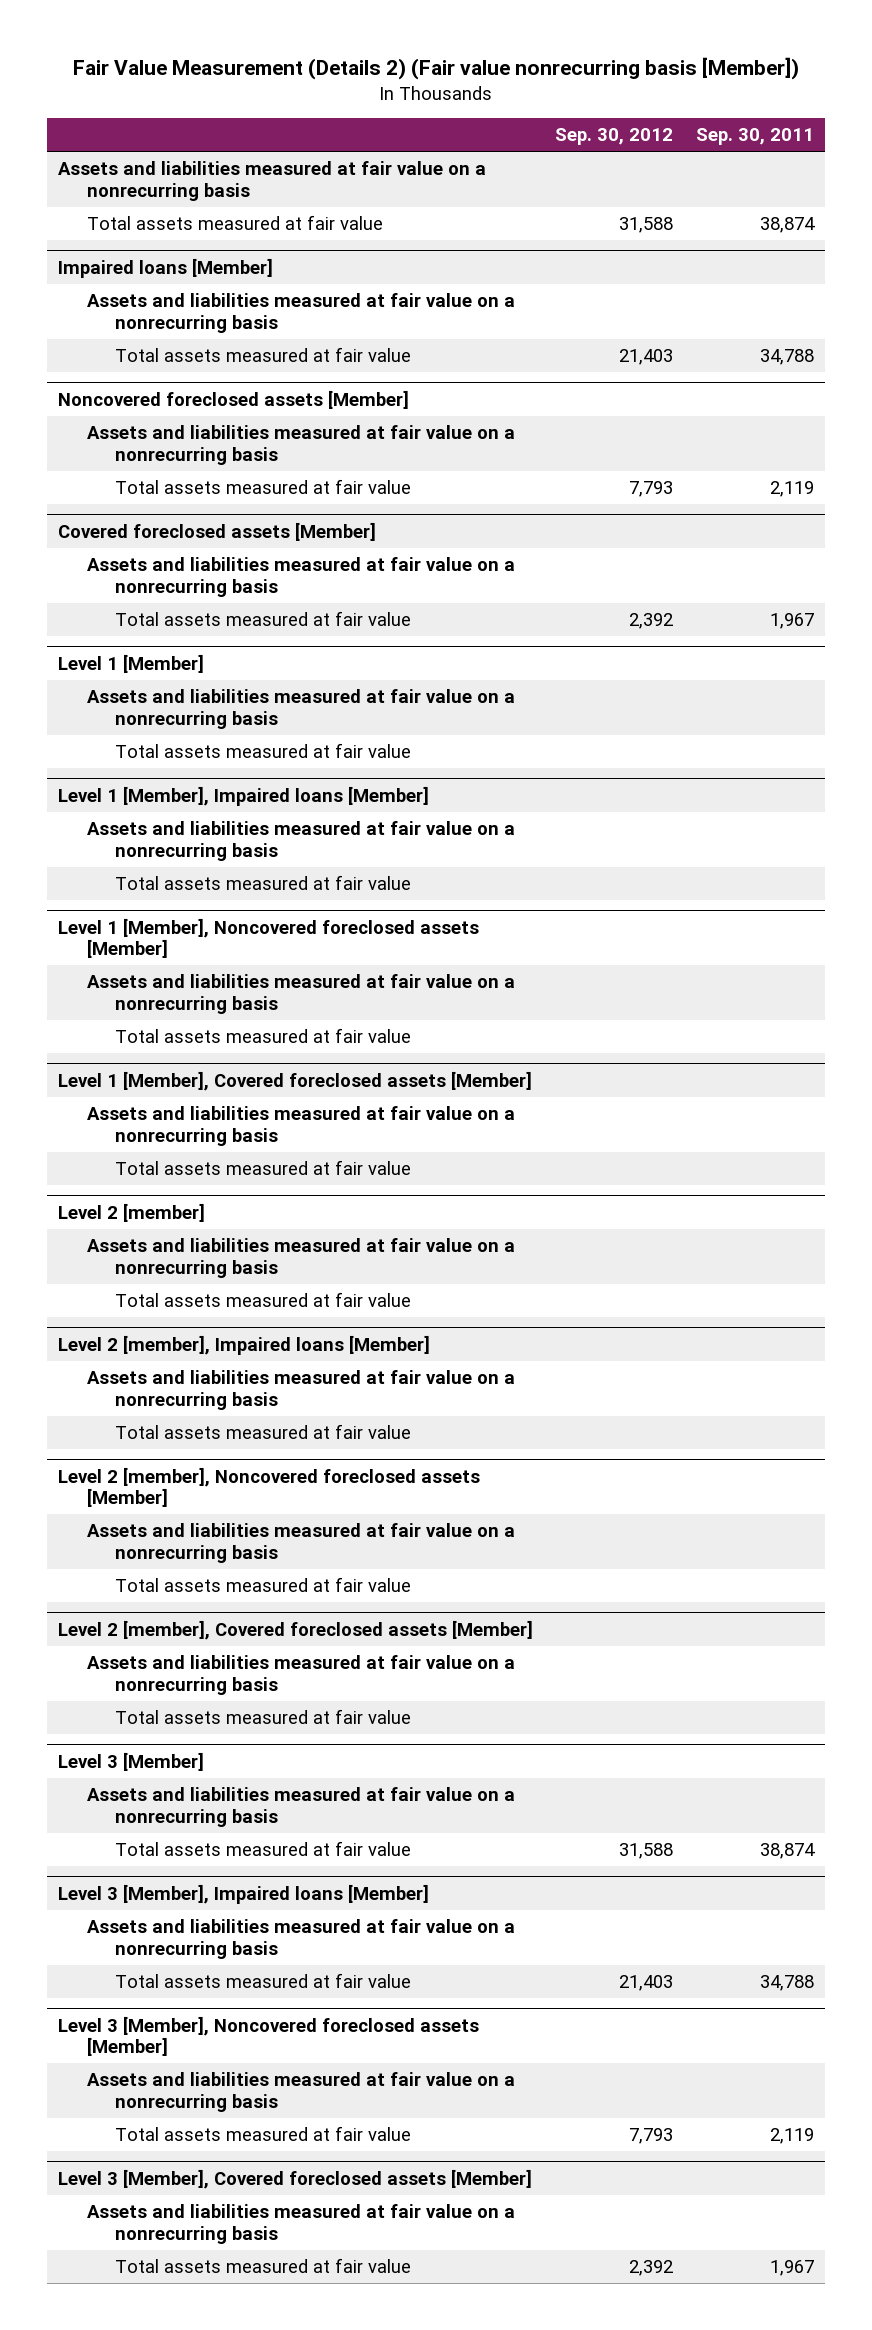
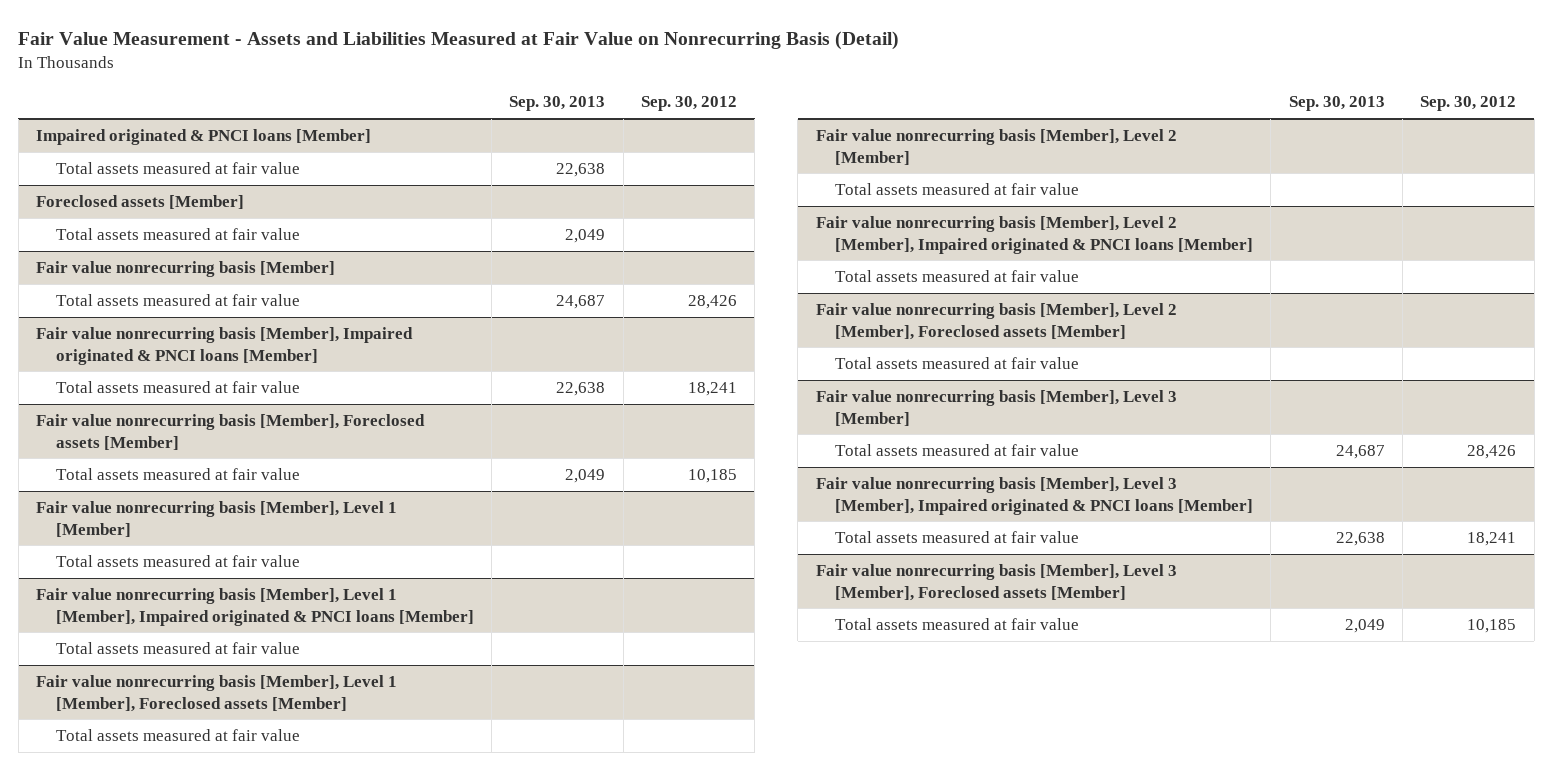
- Fair Value Measurement (Details 2) (Fair value nonrecurring basis [Member])
+ Fair Value Measurement - Assets and Liabilities Measured at Fair Value on Nonrecurring Basis (Detail)
- | Sep. 30, 2012 | Sep. 30, 2011
+ | Sep. 30, 2013 | Sep. 30, 2012
- Assets and liabilities measured at fair value on a nonrecurring basis
- Total assets measured at fair value | 31,588 | 38,874
- Impaired loans [Member]
- Assets and liabilities measured at fair value on a nonrecurring basis
- Total assets measured at fair value | 21,403 | 34,788
- Noncovered foreclosed assets [Member]
- Assets and liabilities measured at fair value on a nonrecurring basis
- Total assets measured at fair value | 7,793 | 2,119
- Covered foreclosed assets [Member]
- Assets and liabilities measured at fair value on a nonrecurring basis
- Total assets measured at fair value | 2,392 | 1,967
- Level 1 [Member]
- Assets and liabilities measured at fair value on a nonrecurring basis
+ Impaired originated & PNCI loans [Member]
- Level 1 [Member], Impaired loans [Member]
- Assets and liabilities measured at fair value on a nonrecurring basis
+ Foreclosed assets [Member]
- Level 1 [Member], Noncovered foreclosed assets [Member]
- Assets and liabilities measured at fair value on a nonrecurring basis
+ Fair value nonrecurring basis [Member]
+ Total assets measured at fair value | 24,687 | 28,426
+ Fair value nonrecurring basis [Member], Impaired originated & PNCI loans [Member]
+ Total assets measured at fair value | 22,638 | 18,241
+ Fair value nonrecurring basis [Member], Foreclosed assets [Member]
+ Total assets measured at fair value | 2,049 | 10,185
+ Fair value nonrecurring basis [Member], Level 1 [Member]
- Level 1 [Member], Covered foreclosed assets [Member]
- Assets and liabilities measured at fair value on a nonrecurring basis
+ Fair value nonrecurring basis [Member], Level 1 [Member], Impaired originated & PNCI loans [Member]
- Level 2 [member]
- Assets and liabilities measured at fair value on a nonrecurring basis
+ Fair value nonrecurring basis [Member], Level 1 [Member], Foreclosed assets [Member]
- Level 2 [member], Impaired loans [Member]
- Assets and liabilities measured at fair value on a nonrecurring basis
+ Fair value nonrecurring basis [Member], Level 2 [Member]
- Level 2 [member], Noncovered foreclosed assets [Member]
- Assets and liabilities measured at fair value on a nonrecurring basis
+ Fair value nonrecurring basis [Member], Level 2 [Member], Impaired originated & PNCI loans [Member]
- Level 2 [member], Covered foreclosed assets [Member]
- Assets and liabilities measured at fair value on a nonrecurring basis
+ Fair value nonrecurring basis [Member], Level 2 [Member], Foreclosed assets [Member]
- Level 3 [Member]
- Assets and liabilities measured at fair value on a nonrecurring basis
- Total assets measured at fair value | 31,588 | 38,874
- Level 3 [Member], Impaired loans [Member]
- Assets and liabilities measured at fair value on a nonrecurring basis
- Total assets measured at fair value | 21,403 | 34,788
- Level 3 [Member], Noncovered foreclosed assets [Member]
- Assets and liabilities measured at fair value on a nonrecurring basis
- Total assets measured at fair value | 7,793 | 2,119
- Level 3 [Member], Covered foreclosed assets [Member]
- Assets and liabilities measured at fair value on a nonrecurring basis
- Total assets measured at fair value | 2,392 | 1,967
+ Fair value nonrecurring basis [Member], Level 3 [Member]
+ Total assets measured at fair value | 24,687 | 28,426
+ Fair value nonrecurring basis [Member], Level 3 [Member], Impaired originated & PNCI loans [Member]
+ Total assets measured at fair value | 22,638 | 18,241
+ Fair value nonrecurring basis [Member], Level 3 [Member], Foreclosed assets [Member]
+ Total assets measured at fair value | 2,049 | 10,185

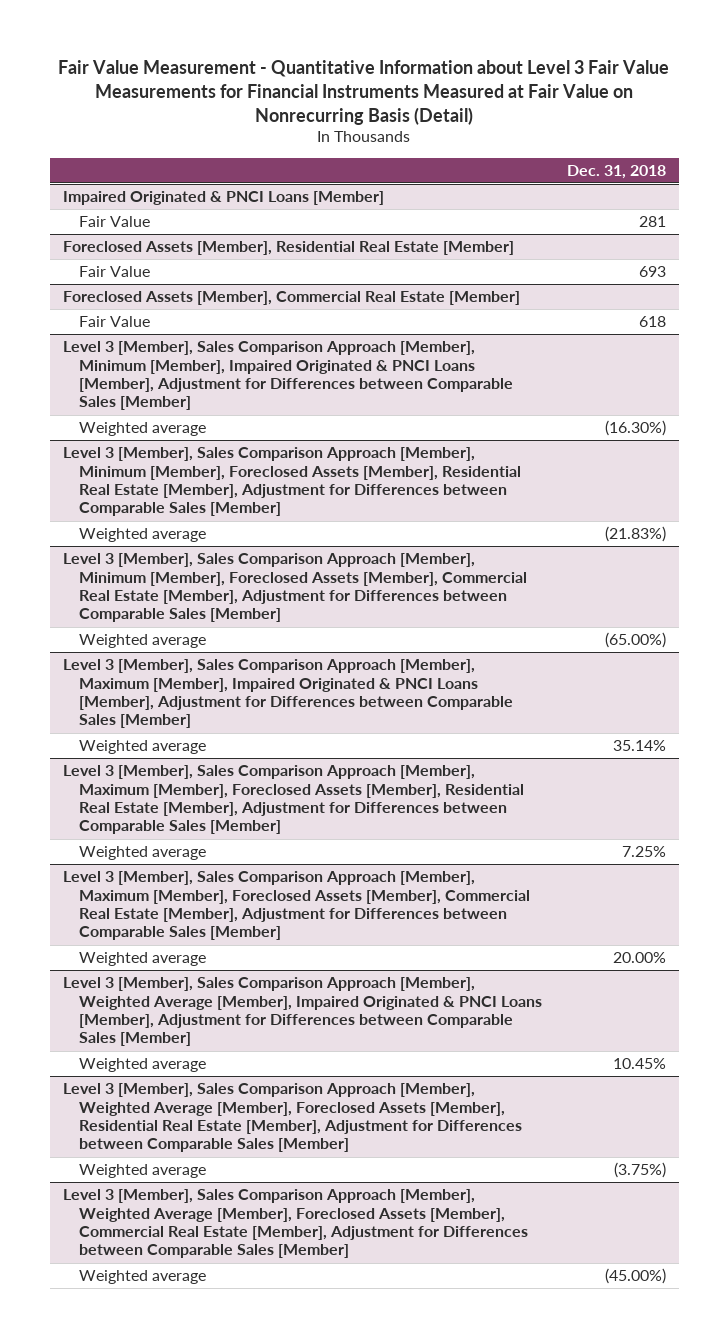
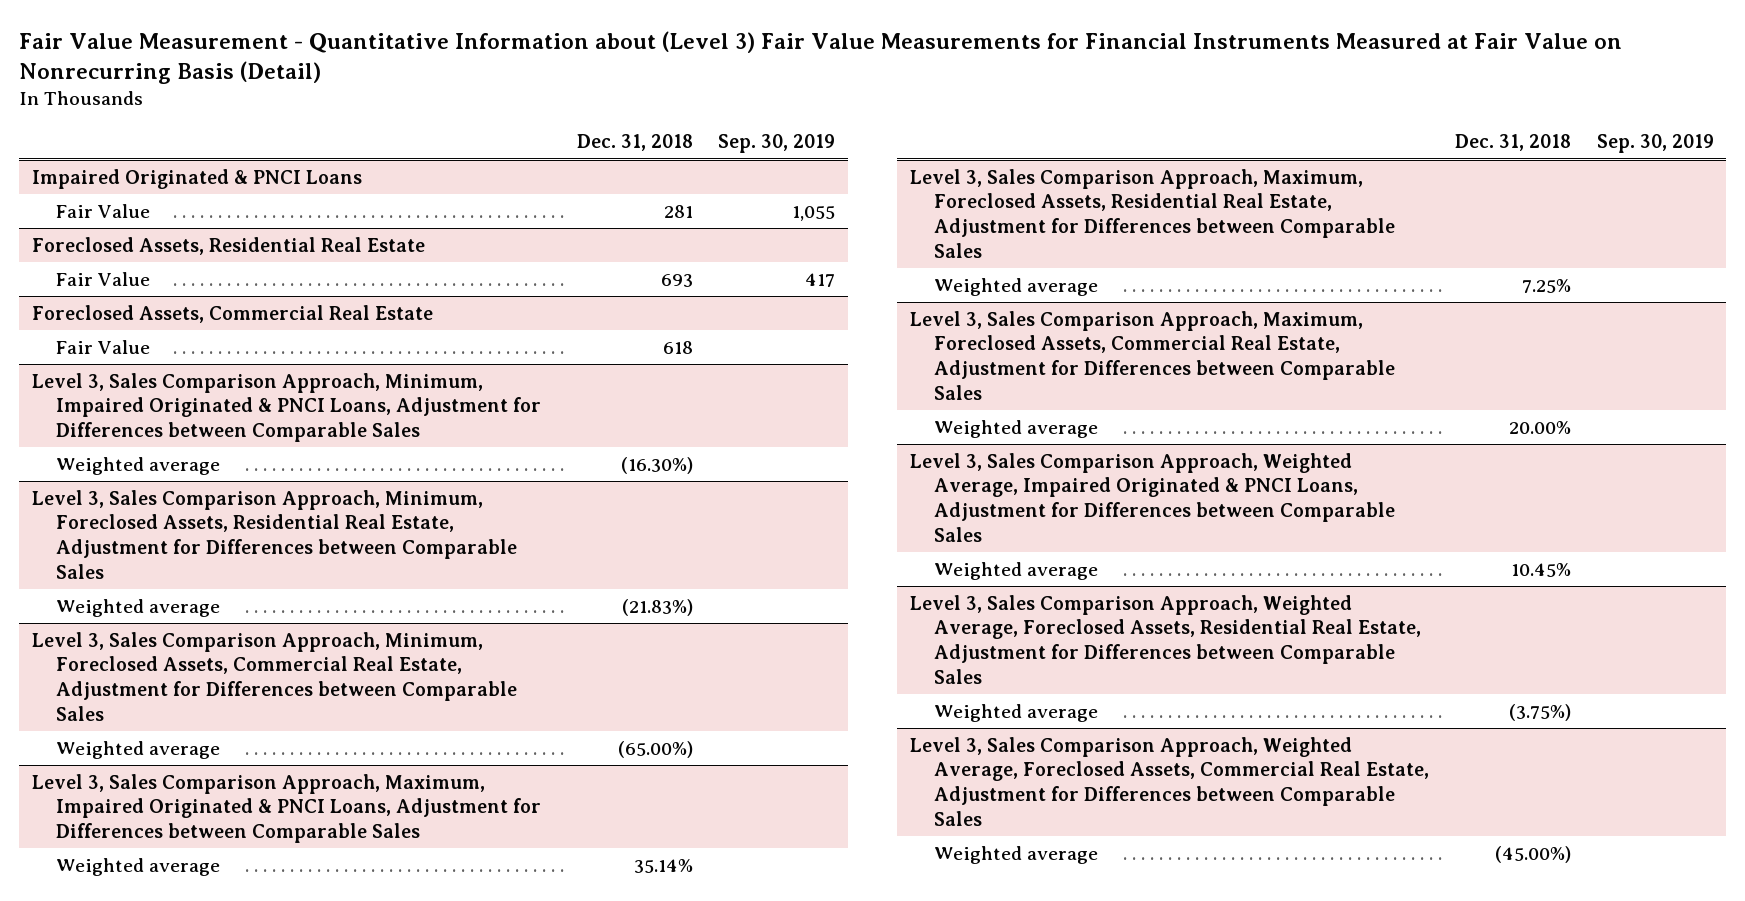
- Fair Value Measurement - Quantitative Information about Level 3 Fair Value Measurements for Financial Instruments Measured at Fair Value on Nonrecurring Basis (Detail)
+ Fair Value Measurement - Quantitative Information about (Level 3) Fair Value Measurements for Financial Instruments Measured at Fair Value on Nonrecurring Basis (Detail)
- | Dec. 31, 2018
+ | Dec. 31, 2018 | Sep. 30, 2019
- Impaired Originated & PNCI Loans [Member]
+ Impaired Originated & PNCI Loans
- Foreclosed Assets [Member], Residential Real Estate [Member]
+ Foreclosed Assets, Residential Real Estate
- Foreclosed Assets [Member], Commercial Real Estate [Member]
+ Foreclosed Assets, Commercial Real Estate
- Level 3 [Member], Sales Comparison Approach [Member], Minimum [Member], Impaired Originated & PNCI Loans [Member], Adjustment for Differences between Comparable Sales [Member]
+ Level 3, Sales Comparison Approach, Minimum, Impaired Originated & PNCI Loans, Adjustment for Differences between Comparable Sales
- Level 3 [Member], Sales Comparison Approach [Member], Minimum [Member], Foreclosed Assets [Member], Residential Real Estate [Member], Adjustment for Differences between Comparable Sales [Member]
+ Level 3, Sales Comparison Approach, Minimum, Foreclosed Assets, Residential Real Estate, Adjustment for Differences between Comparable Sales
- Level 3 [Member], Sales Comparison Approach [Member], Minimum [Member], Foreclosed Assets [Member], Commercial Real Estate [Member], Adjustment for Differences between Comparable Sales [Member]
+ Level 3, Sales Comparison Approach, Minimum, Foreclosed Assets, Commercial Real Estate, Adjustment for Differences between Comparable Sales
- Level 3 [Member], Sales Comparison Approach [Member], Maximum [Member], Impaired Originated & PNCI Loans [Member], Adjustment for Differences between Comparable Sales [Member]
+ Level 3, Sales Comparison Approach, Maximum, Impaired Originated & PNCI Loans, Adjustment for Differences between Comparable Sales
- Level 3 [Member], Sales Comparison Approach [Member], Maximum [Member], Foreclosed Assets [Member], Residential Real Estate [Member], Adjustment for Differences between Comparable Sales [Member]
+ Level 3, Sales Comparison Approach, Maximum, Foreclosed Assets, Residential Real Estate, Adjustment for Differences between Comparable Sales
- Level 3 [Member], Sales Comparison Approach [Member], Maximum [Member], Foreclosed Assets [Member], Commercial Real Estate [Member], Adjustment for Differences between Comparable Sales [Member]
+ Level 3, Sales Comparison Approach, Maximum, Foreclosed Assets, Commercial Real Estate, Adjustment for Differences between Comparable Sales
- Level 3 [Member], Sales Comparison Approach [Member], Weighted Average [Member], Impaired Originated & PNCI Loans [Member], Adjustment for Differences between Comparable Sales [Member]
+ Level 3, Sales Comparison Approach, Weighted Average, Impaired Originated & PNCI Loans, Adjustment for Differences between Comparable Sales
- Level 3 [Member], Sales Comparison Approach [Member], Weighted Average [Member], Foreclosed Assets [Member], Residential Real Estate [Member], Adjustment for Differences between Comparable Sales [Member]
+ Level 3, Sales Comparison Approach, Weighted Average, Foreclosed Assets, Residential Real Estate, Adjustment for Differences between Comparable Sales
- Level 3 [Member], Sales Comparison Approach [Member], Weighted Average [Member], Foreclosed Assets [Member], Commercial Real Estate [Member], Adjustment for Differences between Comparable Sales [Member]
+ Level 3, Sales Comparison Approach, Weighted Average, Foreclosed Assets, Commercial Real Estate, Adjustment for Differences between Comparable Sales

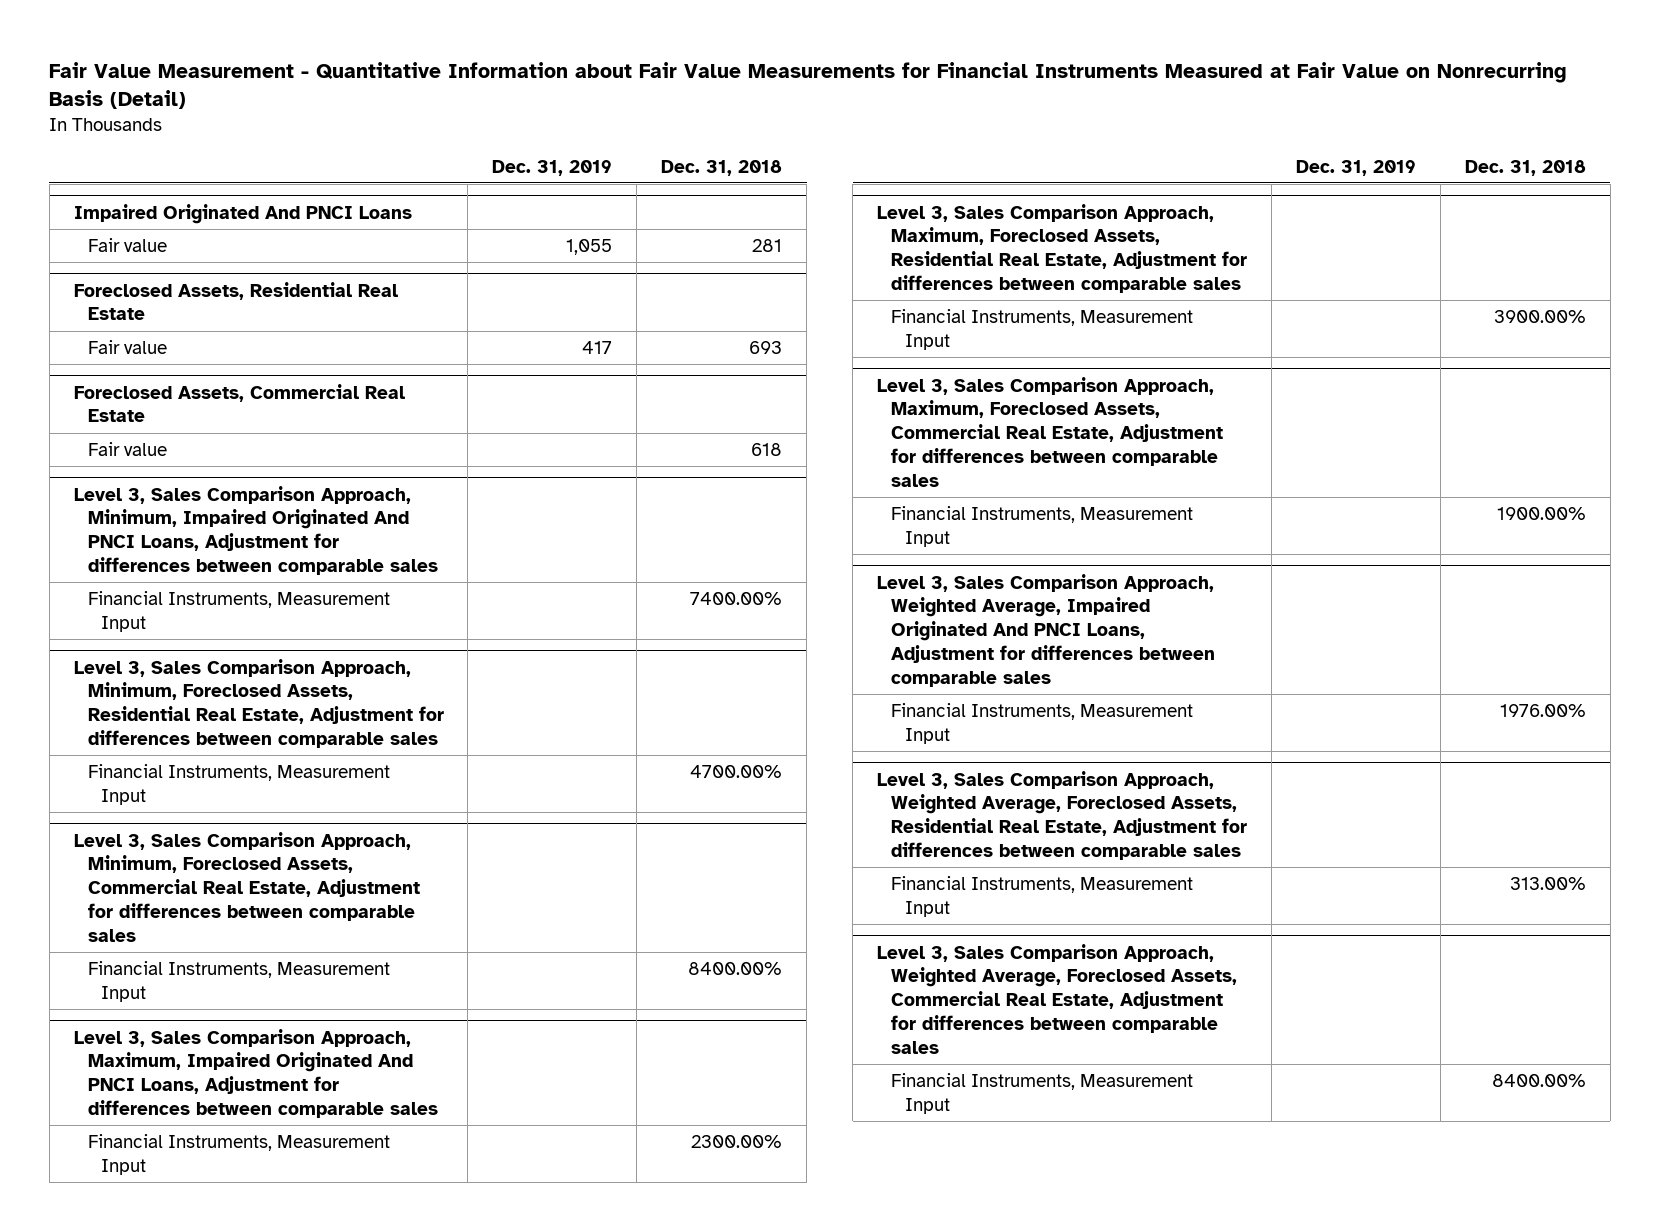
- Fair Value Measurement - Quantitative Information about (Level 3) Fair Value Measurements for Financial Instruments Measured at Fair Value on Nonrecurring Basis (Detail)
+ Fair Value Measurement - Quantitative Information about Fair Value Measurements for Financial Instruments Measured at Fair Value on Nonrecurring Basis (Detail)
- | Dec. 31, 2018 | Sep. 30, 2019
+ | Dec. 31, 2019 | Dec. 31, 2018
- Impaired Originated & PNCI Loans
- Fair Value | 281 | 1,055
+ Impaired Originated And PNCI Loans
+ Fair value | 1,055 | 281
@ Foreclosed Assets, Residential Real Estate
- Fair Value | 693 | 417
+ Fair value | 417 | 693
@ Foreclosed Assets, Commercial Real Estate
- Fair Value | 618 |
- Level 3, Sales Comparison Approach, Minimum, Impaired Originated & PNCI Loans, Adjustment for Differences between Comparable Sales
- Weighted average | (16.30%) |
- Level 3, Sales Comparison Approach, Minimum, Foreclosed Assets, Residential Real Estate, Adjustment for Differences between Comparable Sales
- Weighted average | (21.83%) |
- Level 3, Sales Comparison Approach, Minimum, Foreclosed Assets, Commercial Real Estate, Adjustment for Differences between Comparable Sales
- Weighted average | (65.00%) |
- Level 3, Sales Comparison Approach, Maximum, Impaired Originated & PNCI Loans, Adjustment for Differences between Comparable Sales
- Weighted average | 35.14% |
- Level 3, Sales Comparison Approach, Maximum, Foreclosed Assets, Residential Real Estate, Adjustment for Differences between Comparable Sales
- Weighted average | 7.25% |
- Level 3, Sales Comparison Approach, Maximum, Foreclosed Assets, Commercial Real Estate, Adjustment for Differences between Comparable Sales
- Weighted average | 20.00% |
- Level 3, Sales Comparison Approach, Weighted Average, Impaired Originated & PNCI Loans, Adjustment for Differences between Comparable Sales
- Weighted average | 10.45% |
- Level 3, Sales Comparison Approach, Weighted Average, Foreclosed Assets, Residential Real Estate, Adjustment for Differences between Comparable Sales
- Weighted average | (3.75%) |
- Level 3, Sales Comparison Approach, Weighted Average, Foreclosed Assets, Commercial Real Estate, Adjustment for Differences between Comparable Sales
- Weighted average | (45.00%) |
@ Foreclosed Assets, Commercial Real Estate
+ Fair value | | 618
+ Level 3, Sales Comparison Approach, Minimum, Impaired Originated And PNCI Loans, Adjustment for differences between comparable sales
+ Financial Instruments, Measurement Input | | 7400.00%
+ Level 3, Sales Comparison Approach, Minimum, Foreclosed Assets, Residential Real Estate, Adjustment for differences between comparable sales
+ Financial Instruments, Measurement Input | | 4700.00%
+ Level 3, Sales Comparison Approach, Minimum, Foreclosed Assets, Commercial Real Estate, Adjustment for differences between comparable sales
+ Financial Instruments, Measurement Input | | 8400.00%
+ Level 3, Sales Comparison Approach, Maximum, Impaired Originated And PNCI Loans, Adjustment for differences between comparable sales
+ Financial Instruments, Measurement Input | | 2300.00%
+ Level 3, Sales Comparison Approach, Maximum, Foreclosed Assets, Residential Real Estate, Adjustment for differences between comparable sales
+ Financial Instruments, Measurement Input | | 3900.00%
+ Level 3, Sales Comparison Approach, Maximum, Foreclosed Assets, Commercial Real Estate, Adjustment for differences between comparable sales
+ Financial Instruments, Measurement Input | | 1900.00%
+ Level 3, Sales Comparison Approach, Weighted Average, Impaired Originated And PNCI Loans, Adjustment for differences between comparable sales
+ Financial Instruments, Measurement Input | | 1976.00%
+ Level 3, Sales Comparison Approach, Weighted Average, Foreclosed Assets, Residential Real Estate, Adjustment for differences between comparable sales
+ Financial Instruments, Measurement Input | | 313.00%
+ Level 3, Sales Comparison Approach, Weighted Average, Foreclosed Assets, Commercial Real Estate, Adjustment for differences between comparable sales
+ Financial Instruments, Measurement Input | | 8400.00%

